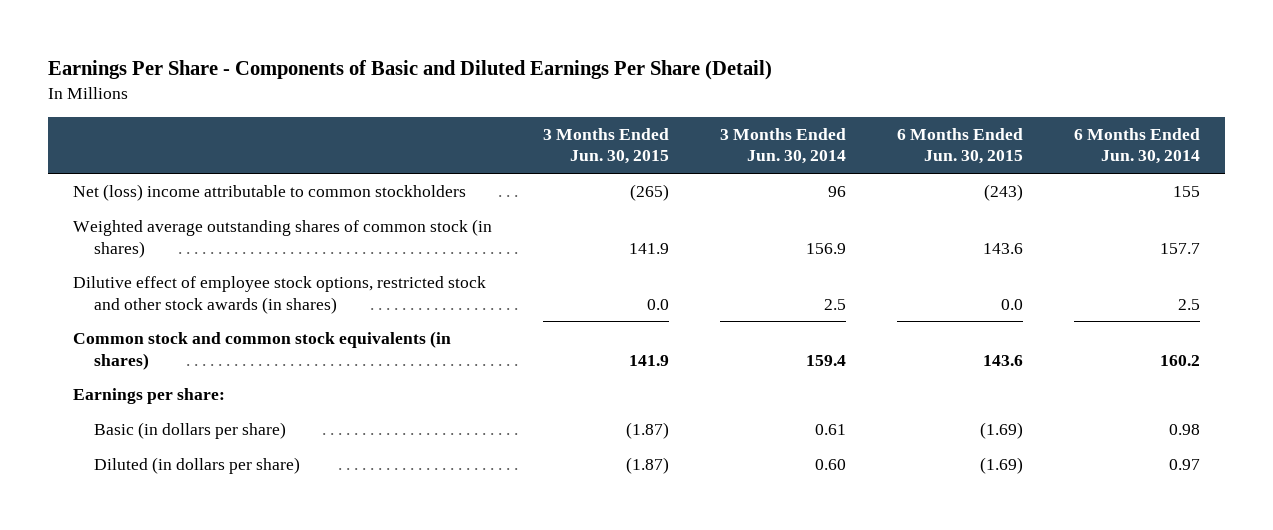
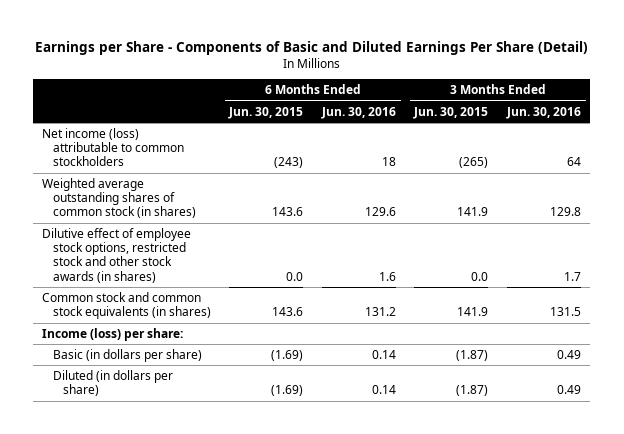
- Earnings Per Share - Components of Basic and Diluted Earnings Per Share (Detail)
+ Earnings per Share - Components of Basic and Diluted Earnings Per Share (Detail)
- | 3 Months Ended Jun. 30, 2015 | 3 Months Ended Jun. 30, 2014 | 6 Months Ended Jun. 30, 2015 | 6 Months Ended Jun. 30, 2014
+ | 6 Months Ended Jun. 30, 2015 | 6 Months Ended Jun. 30, 2016 | 3 Months Ended Jun. 30, 2015 | 3 Months Ended Jun. 30, 2016
- Net (loss) income attributable to common stockholders | (265) | 96 | (243) | 155
+ Net income (loss) attributable to common stockholders | (243) | 18 | (265) | 64
- Earnings per share:
+ Income (loss) per share:

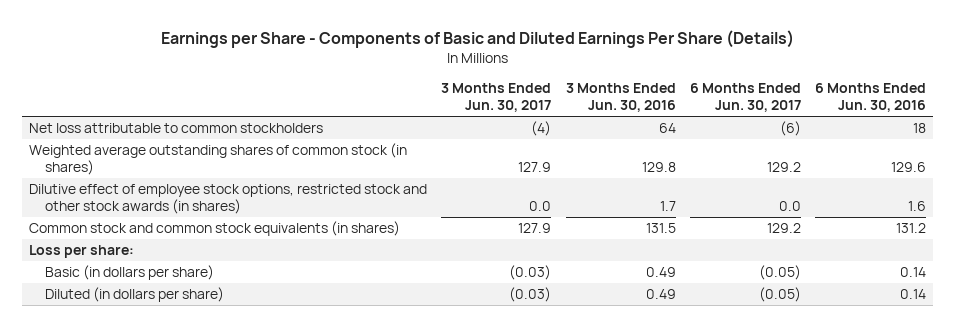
- Earnings per Share - Components of Basic and Diluted Earnings Per Share (Detail)
+ Earnings per Share - Components of Basic and Diluted Earnings Per Share (Details)
- | 6 Months Ended Jun. 30, 2015 | 6 Months Ended Jun. 30, 2016 | 3 Months Ended Jun. 30, 2015 | 3 Months Ended Jun. 30, 2016
+ | 3 Months Ended Jun. 30, 2017 | 3 Months Ended Jun. 30, 2016 | 6 Months Ended Jun. 30, 2017 | 6 Months Ended Jun. 30, 2016
- Net income (loss) attributable to common stockholders | (243) | 18 | (265) | 64
+ Net loss attributable to common stockholders | (4) | 64 | (6) | 18
- Income (loss) per share:
+ Loss per share:

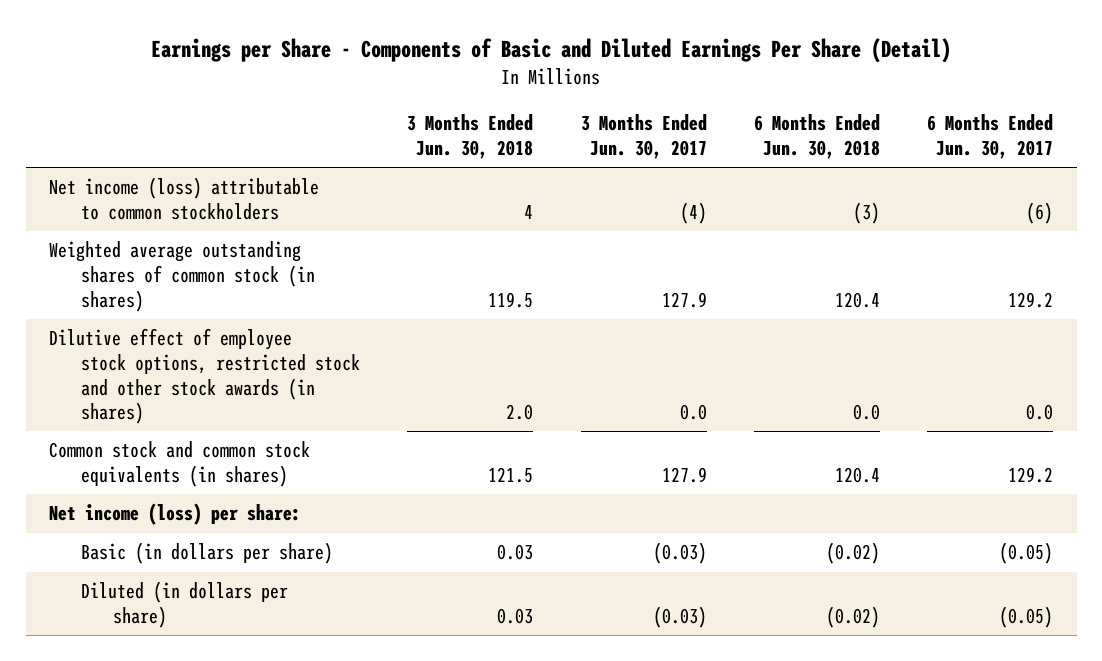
- Earnings per Share - Components of Basic and Diluted Earnings Per Share (Details)
+ Earnings per Share - Components of Basic and Diluted Earnings Per Share (Detail)
- | 3 Months Ended Jun. 30, 2017 | 3 Months Ended Jun. 30, 2016 | 6 Months Ended Jun. 30, 2017 | 6 Months Ended Jun. 30, 2016
+ | 3 Months Ended Jun. 30, 2018 | 3 Months Ended Jun. 30, 2017 | 6 Months Ended Jun. 30, 2018 | 6 Months Ended Jun. 30, 2017
- Net loss attributable to common stockholders | (4) | 64 | (6) | 18
+ Net income (loss) attributable to common stockholders | 4 | (4) | (3) | (6)
- Loss per share:
+ Net income (loss) per share:

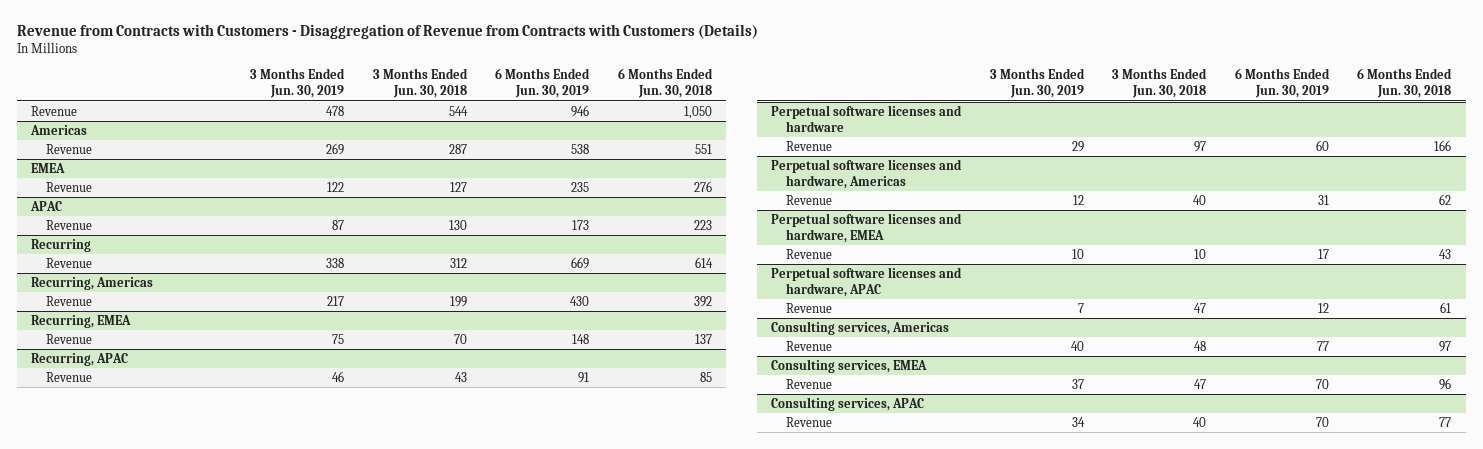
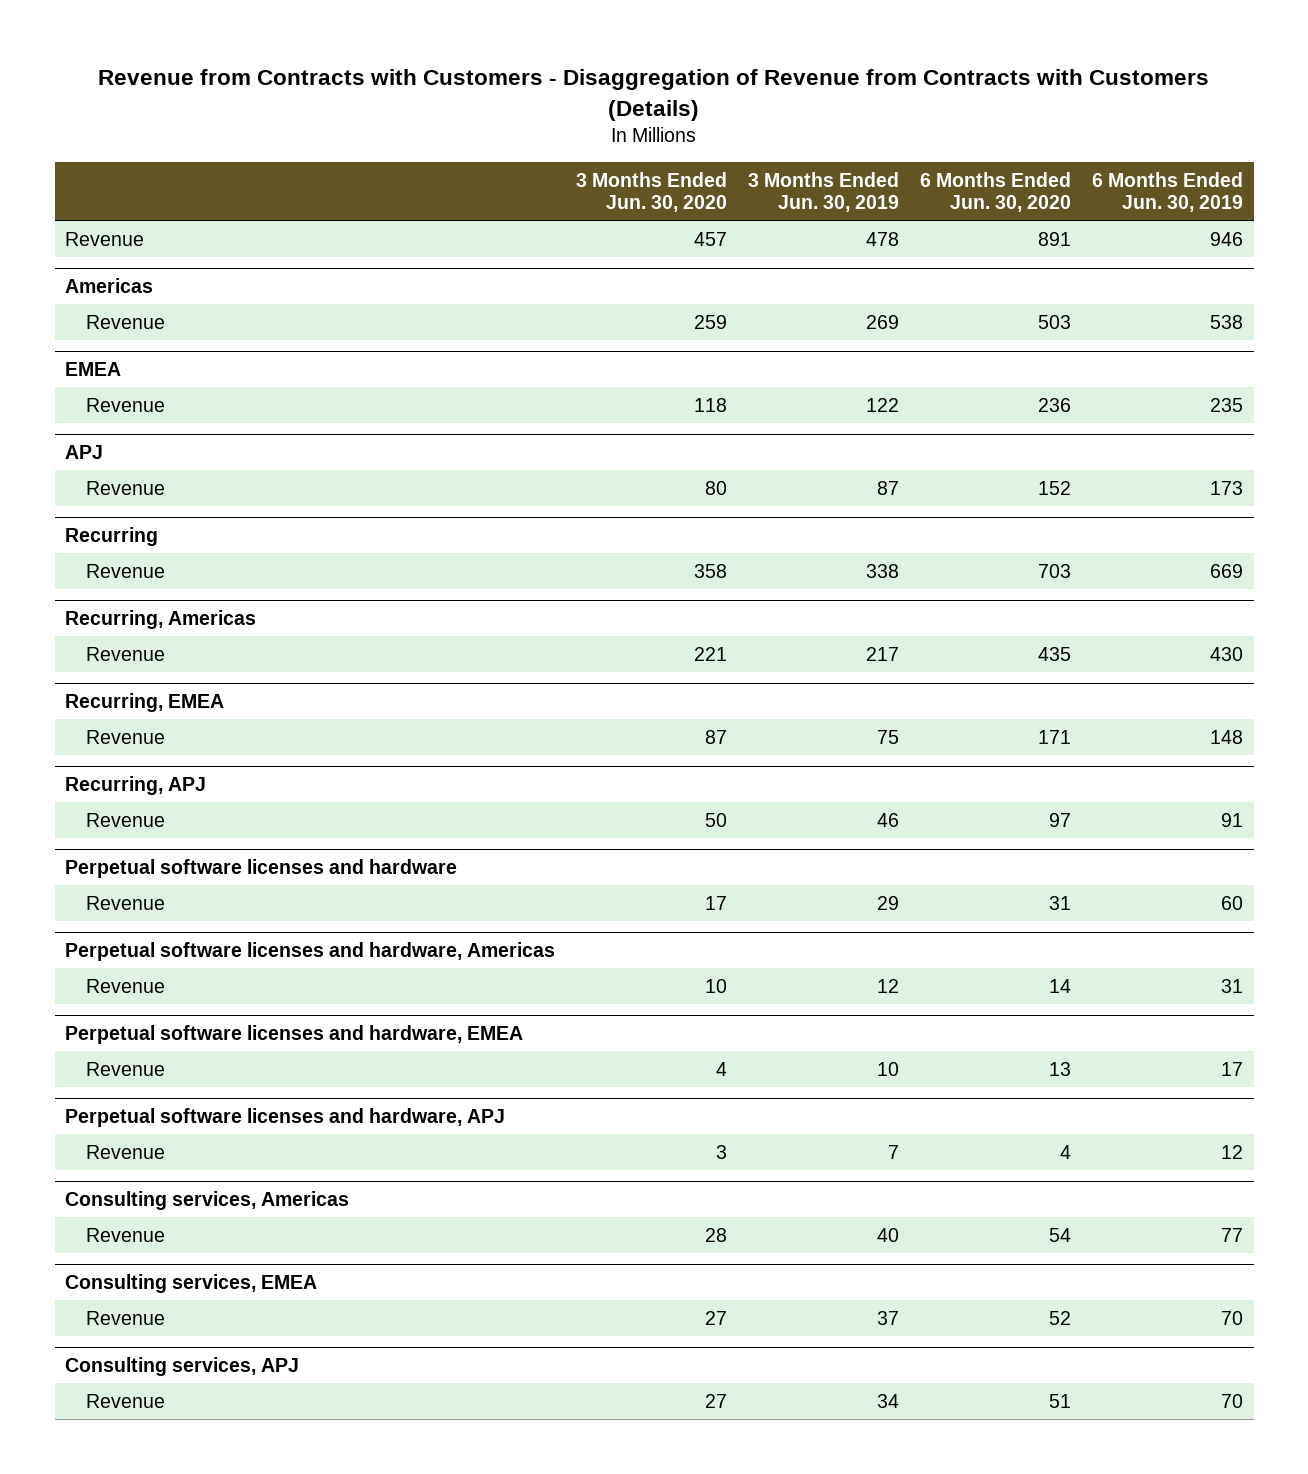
- | 3 Months Ended Jun. 30, 2019 | 3 Months Ended Jun. 30, 2018 | 6 Months Ended Jun. 30, 2019 | 6 Months Ended Jun. 30, 2018
+ | 3 Months Ended Jun. 30, 2020 | 3 Months Ended Jun. 30, 2019 | 6 Months Ended Jun. 30, 2020 | 6 Months Ended Jun. 30, 2019
- APAC
+ APJ
- Recurring, APAC
+ Recurring, APJ
- Perpetual software licenses and hardware, APAC
+ Perpetual software licenses and hardware, APJ
- Consulting services, APAC
+ Consulting services, APJ

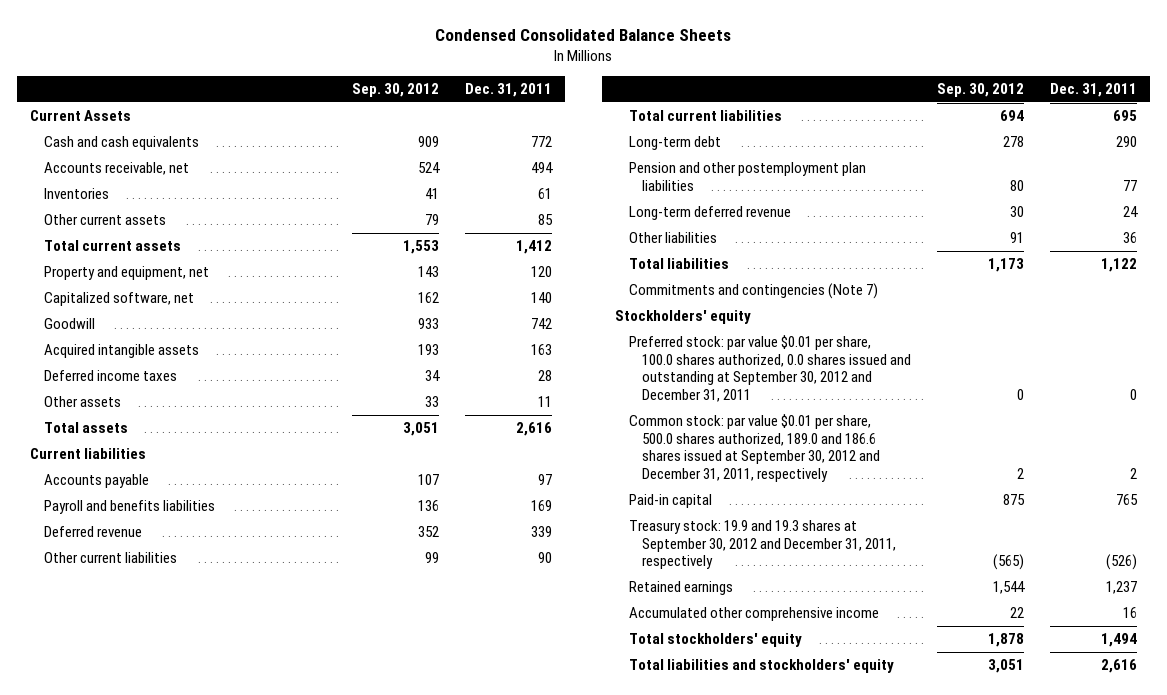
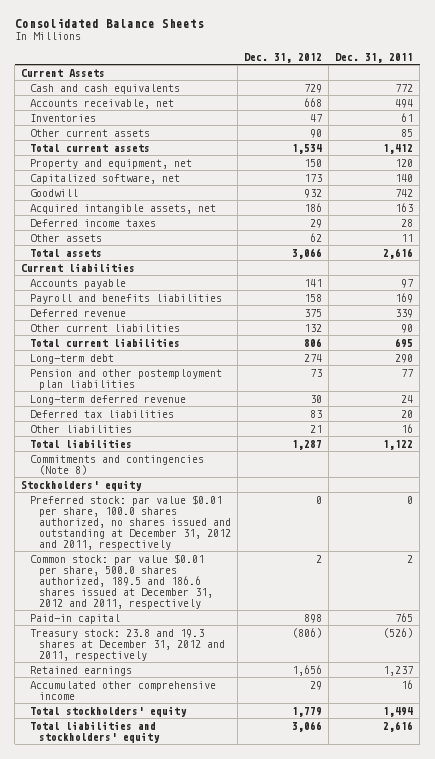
- Condensed Consolidated Balance Sheets
+ Consolidated Balance Sheets
- | Sep. 30, 2012 | Dec. 31, 2011
+ | Dec. 31, 2012 | Dec. 31, 2011
- Acquired intangible assets | 193 | 163
+ Acquired intangible assets, net | 186 | 163
- Other liabilities | 91 | 36
+ Deferred tax liabilities | 83 | 20
+ Other liabilities | 21 | 16
- Commitments and contingencies (Note 7)
+ Commitments and contingencies (Note 8)
- Preferred stock: par value $0.01 per share, 100.0 shares authorized, 0.0 shares issued and outstanding at September 30, 2012 and December 31, 2011 | 0 | 0
- Common stock: par value $0.01 per share, 500.0 shares authorized, 189.0 and 186.6 shares issued at September 30, 2012 and December 31, 2011, respectively | 2 | 2
+ Preferred stock: par value $0.01 per share, 100.0 shares authorized, no shares issued and outstanding at December 31, 2012 and 2011, respectively | 0 | 0
+ Common stock: par value $0.01 per share, 500.0 shares authorized, 189.5 and 186.6 shares issued at December 31, 2012 and 2011, respectively | 2 | 2
- Treasury stock: 19.9 and 19.3 shares at September 30, 2012 and December 31, 2011, respectively | (565) | (526)
+ Treasury stock: 23.8 and 19.3 shares at December 31, 2012 and 2011, respectively | (806) | (526)

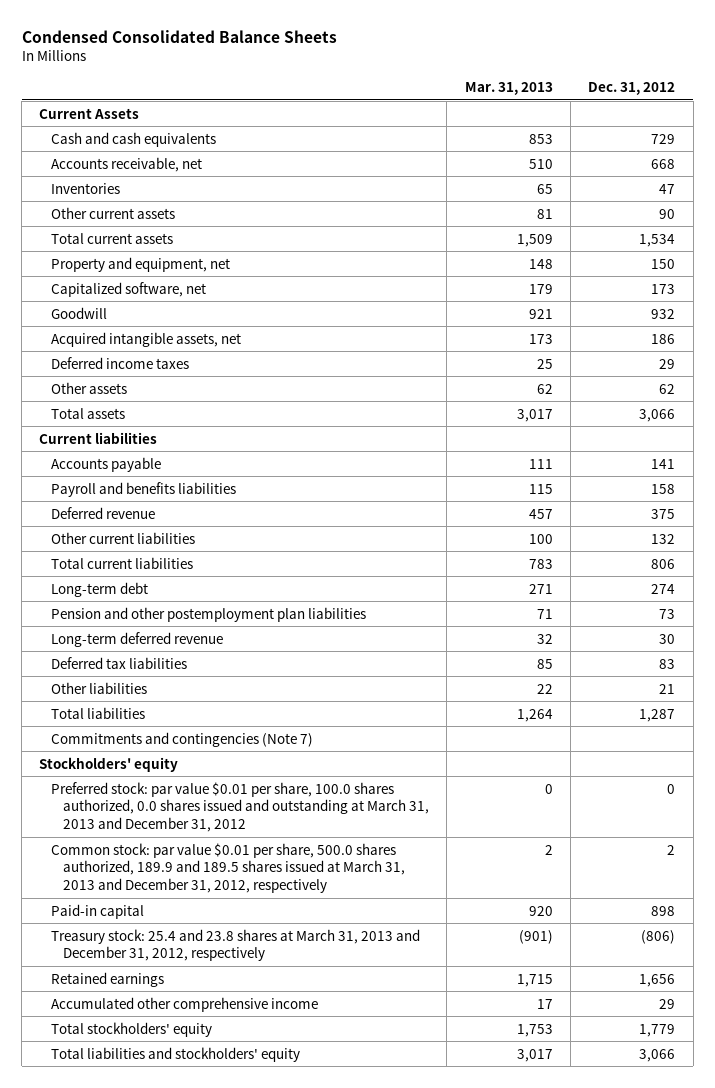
- Consolidated Balance Sheets
+ Condensed Consolidated Balance Sheets
- | Dec. 31, 2012 | Dec. 31, 2011
+ | Mar. 31, 2013 | Dec. 31, 2012
- Commitments and contingencies (Note 8)
+ Commitments and contingencies (Note 7)
- Preferred stock: par value $0.01 per share, 100.0 shares authorized, no shares issued and outstanding at December 31, 2012 and 2011, respectively | 0 | 0
- Common stock: par value $0.01 per share, 500.0 shares authorized, 189.5 and 186.6 shares issued at December 31, 2012 and 2011, respectively | 2 | 2
+ Preferred stock: par value $0.01 per share, 100.0 shares authorized, 0.0 shares issued and outstanding at March 31, 2013 and December 31, 2012 | 0 | 0
+ Common stock: par value $0.01 per share, 500.0 shares authorized, 189.9 and 189.5 shares issued at March 31, 2013 and December 31, 2012, respectively | 2 | 2
- Treasury stock: 23.8 and 19.3 shares at December 31, 2012 and 2011, respectively | (806) | (526)
+ Treasury stock: 25.4 and 23.8 shares at March 31, 2013 and December 31, 2012, respectively | (901) | (806)

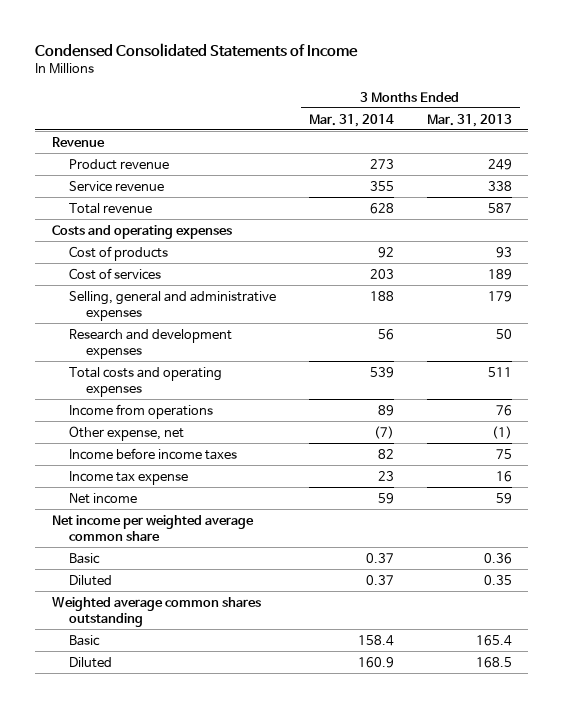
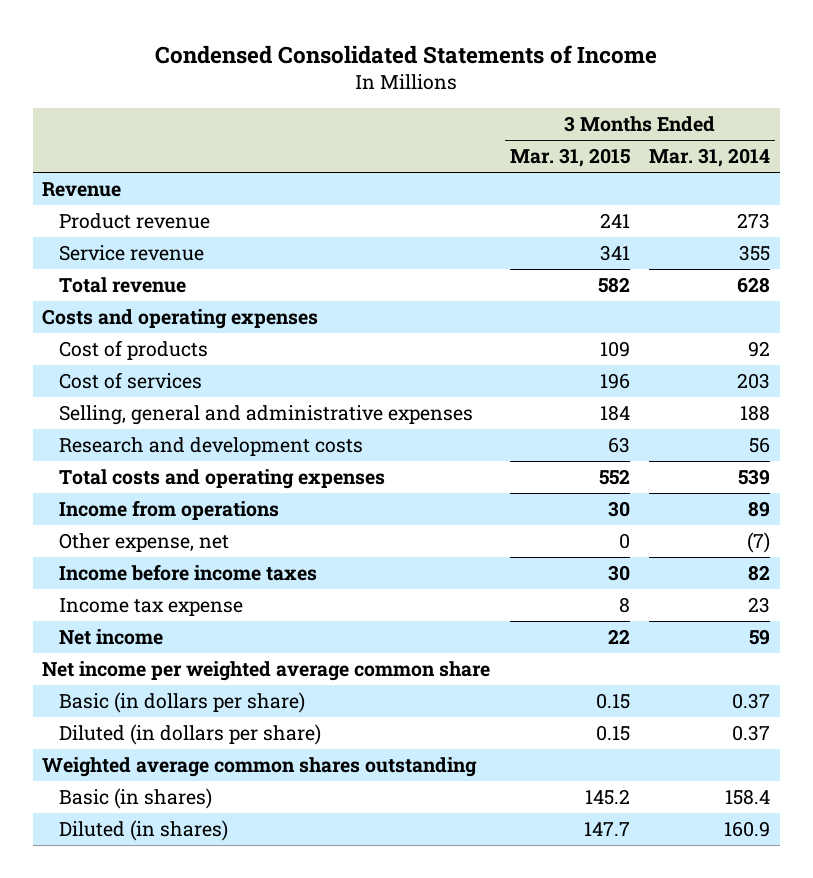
- | 3 Months Ended Mar. 31, 2014 | 3 Months Ended Mar. 31, 2013
+ | 3 Months Ended Mar. 31, 2015 | 3 Months Ended Mar. 31, 2014
- Research and development expenses | 56 | 50
+ Research and development costs | 63 | 56
- Basic | 0.37 | 0.36
- Diluted | 0.37 | 0.35
+ Basic (in dollars per share) | 0.15 | 0.37
+ Diluted (in dollars per share) | 0.15 | 0.37
- Basic | 158.4 | 165.4
- Diluted | 160.9 | 168.5
+ Basic (in shares) | 145.2 | 158.4
+ Diluted (in shares) | 147.7 | 160.9

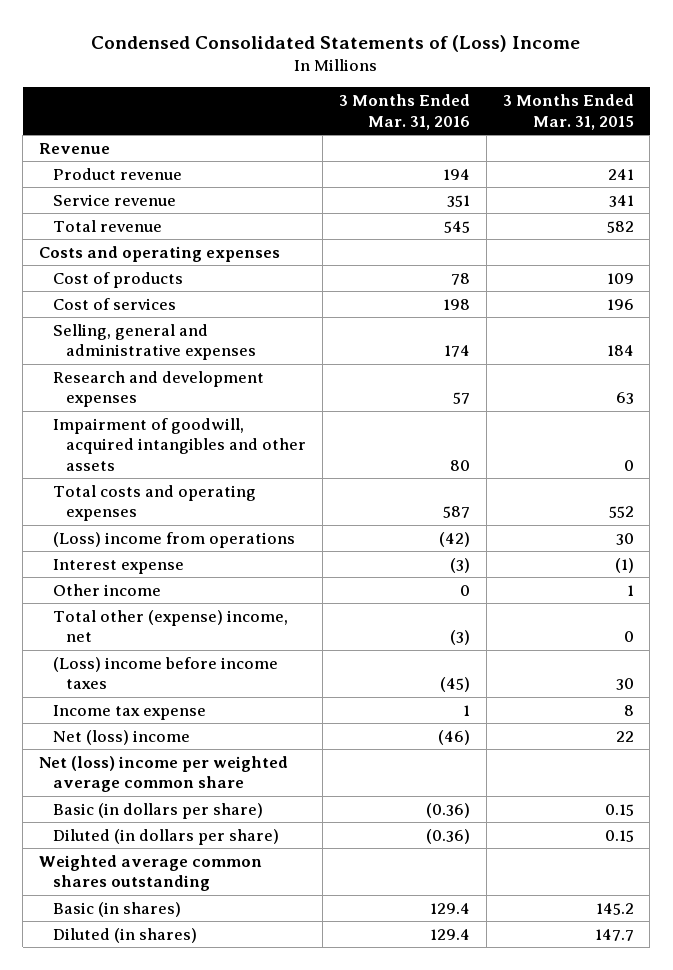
- Condensed Consolidated Statements of Income
+ Condensed Consolidated Statements of (Loss) Income
- | 3 Months Ended Mar. 31, 2015 | 3 Months Ended Mar. 31, 2014
+ | 3 Months Ended Mar. 31, 2016 | 3 Months Ended Mar. 31, 2015
- Research and development costs | 63 | 56
+ Research and development expenses | 57 | 63
+ Impairment of goodwill, acquired intangibles and other assets | 80 | 0
- Income from operations | 30 | 89
- Other expense, net | 0 | (7)
- Income before income taxes | 30 | 82
+ (Loss) income from operations | (42) | 30
+ Interest expense | (3) | (1)
+ Other income | 0 | 1
+ Total other (expense) income, net | (3) | 0
+ (Loss) income before income taxes | (45) | 30
- Net income | 22 | 59
- Net income per weighted average common share
+ Net (loss) income | (46) | 22
+ Net (loss) income per weighted average common share

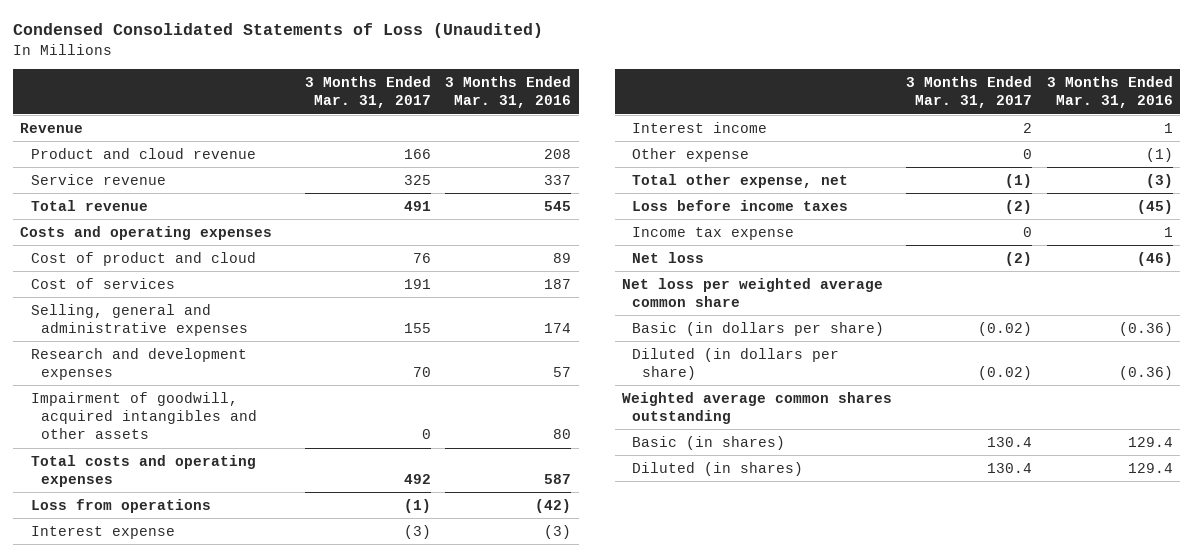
- Condensed Consolidated Statements of (Loss) Income
+ Condensed Consolidated Statements of Loss (Unaudited)
- | 3 Months Ended Mar. 31, 2016 | 3 Months Ended Mar. 31, 2015
+ | 3 Months Ended Mar. 31, 2017 | 3 Months Ended Mar. 31, 2016
- Product revenue | 194 | 241
- Service revenue | 351 | 341
+ Product and cloud revenue | 166 | 208
+ Service revenue | 325 | 337
- Cost of products | 78 | 109
- Cost of services | 198 | 196
+ Cost of product and cloud | 76 | 89
+ Cost of services | 191 | 187
- (Loss) income from operations | (42) | 30
+ Loss from operations | (1) | (42)
- Other income | 0 | 1
- Total other (expense) income, net | (3) | 0
- (Loss) income before income taxes | (45) | 30
+ Interest income | 2 | 1
+ Other expense | 0 | (1)
+ Total other expense, net | (1) | (3)
+ Loss before income taxes | (2) | (45)
- Net (loss) income | (46) | 22
- Net (loss) income per weighted average common share
+ Net loss | (2) | (46)
+ Net loss per weighted average common share

